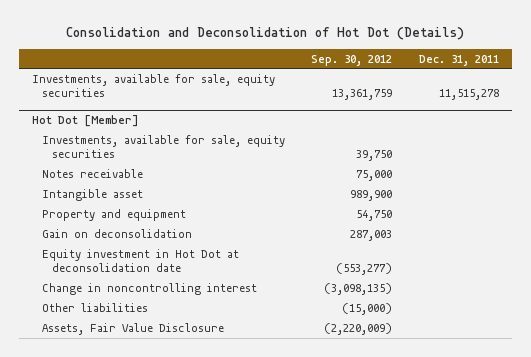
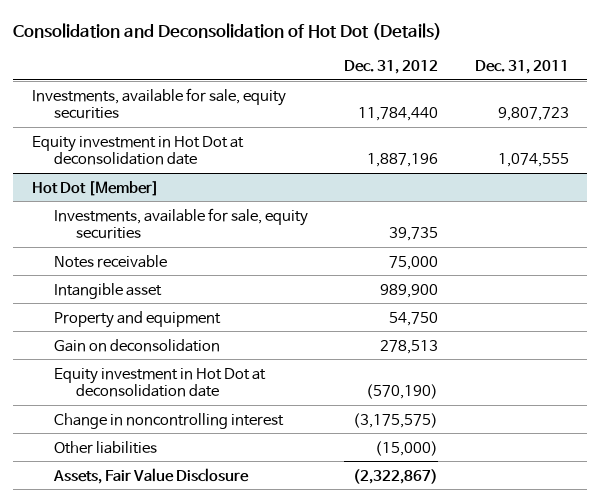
- | Sep. 30, 2012 | Dec. 31, 2011
+ | Dec. 31, 2012 | Dec. 31, 2011
- Investments, available for sale, equity securities | 13,361,759 | 11,515,278
+ Investments, available for sale, equity securities | 11,784,440 | 9,807,723
+ Equity investment in Hot Dot at deconsolidation date | 1,887,196 | 1,074,555

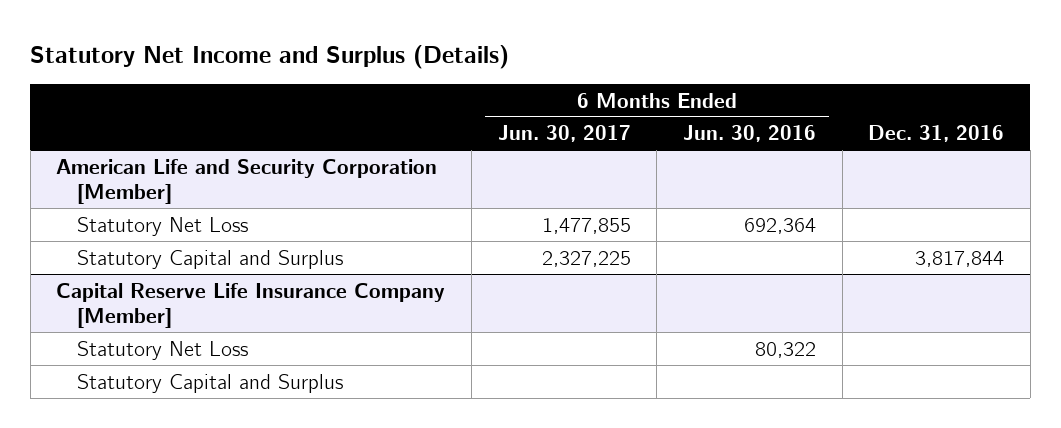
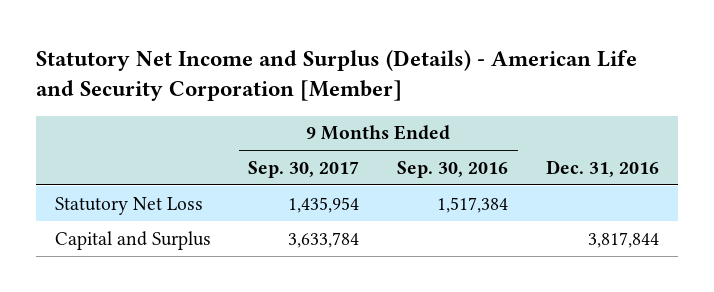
- Statutory Net Income and Surplus (Details)
+ Statutory Net Income and Surplus (Details) - American Life and Security Corporation [Member]
- | 6 Months Ended Jun. 30, 2017 | 6 Months Ended Jun. 30, 2016 | Dec. 31, 2016
+ | 9 Months Ended Sep. 30, 2017 | 9 Months Ended Sep. 30, 2016 | Dec. 31, 2016
- American Life and Security Corporation [Member]
- Statutory Net Loss | 1,477,855 | 692,364 |
- Statutory Capital and Surplus | 2,327,225 | | 3,817,844
- Capital Reserve Life Insurance Company [Member]
- Statutory Net Loss | | 80,322 |
- Statutory Capital and Surplus
+ Statutory Net Loss | 1,435,954 | 1,517,384 |
+ Capital and Surplus | 3,633,784 | | 3,817,844

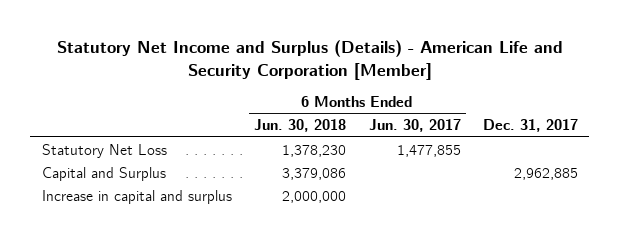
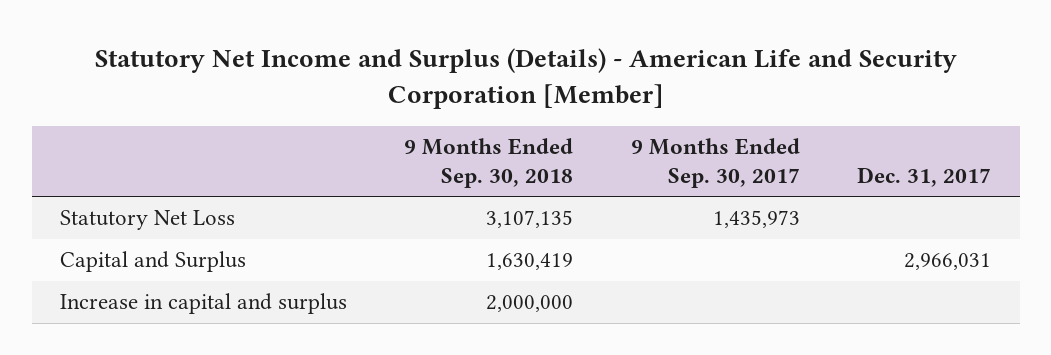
- | 6 Months Ended Jun. 30, 2018 | 6 Months Ended Jun. 30, 2017 | Dec. 31, 2017
+ | 9 Months Ended Sep. 30, 2018 | 9 Months Ended Sep. 30, 2017 | Dec. 31, 2017
- Capital and Surplus | 3,379,086 | | 2,962,885
+ Capital and Surplus | 1,630,419 | | 2,966,031

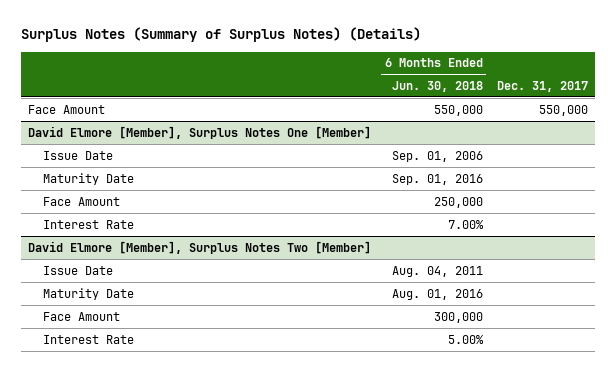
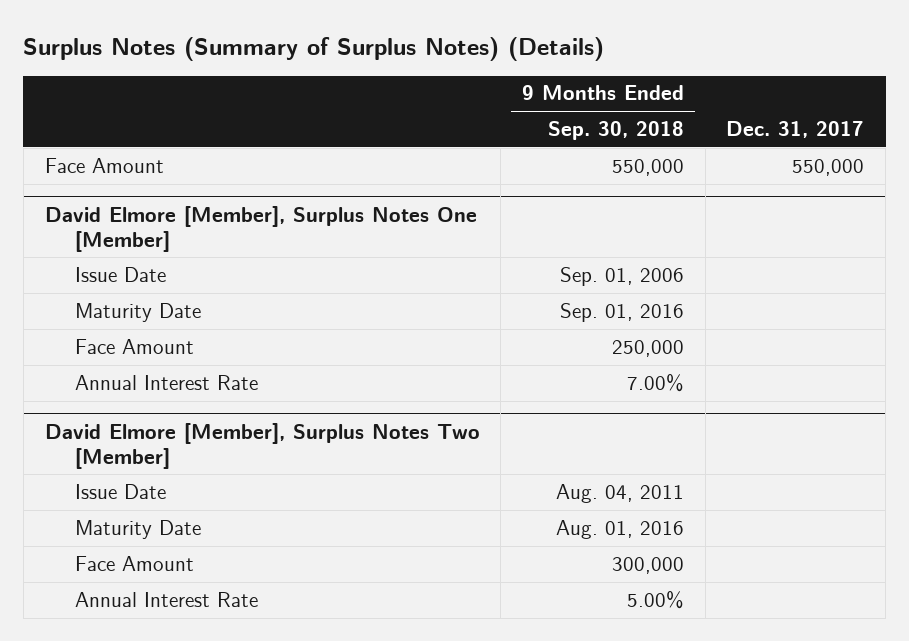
- | 6 Months Ended Jun. 30, 2018 | Dec. 31, 2017
+ | 9 Months Ended Sep. 30, 2018 | Dec. 31, 2017
@ David Elmore [Member], Surplus Notes One [Member]
- Interest Rate | 7.00% |
+ Annual Interest Rate | 7.00% |
@ David Elmore [Member], Surplus Notes Two [Member]
- Interest Rate | 5.00% |
+ Annual Interest Rate | 5.00% |

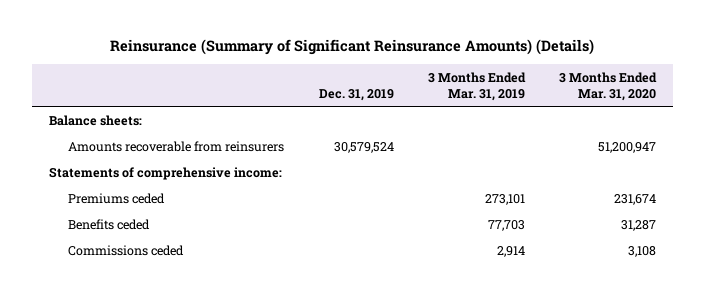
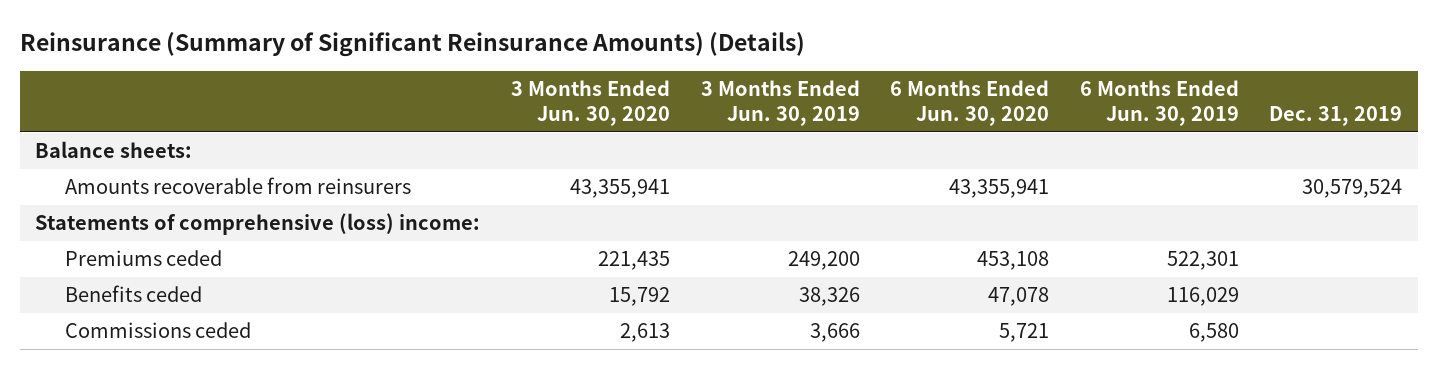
- | Dec. 31, 2019 | 3 Months Ended Mar. 31, 2019 | 3 Months Ended Mar. 31, 2020
+ | 3 Months Ended Jun. 30, 2020 | 3 Months Ended Jun. 30, 2019 | 6 Months Ended Jun. 30, 2020 | 6 Months Ended Jun. 30, 2019 | Dec. 31, 2019
- Statements of comprehensive income:
+ Statements of comprehensive (loss) income:

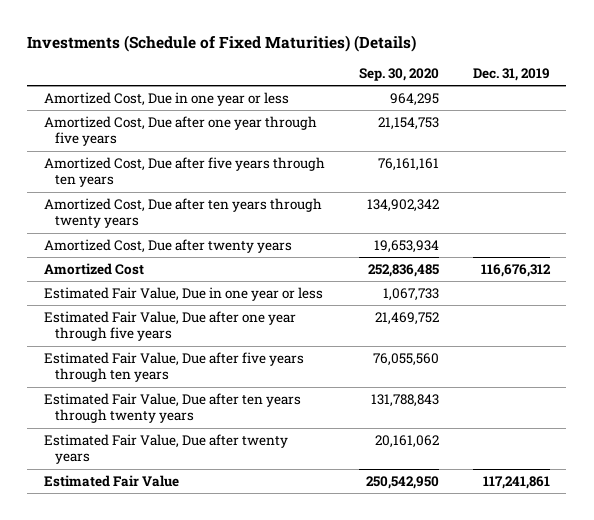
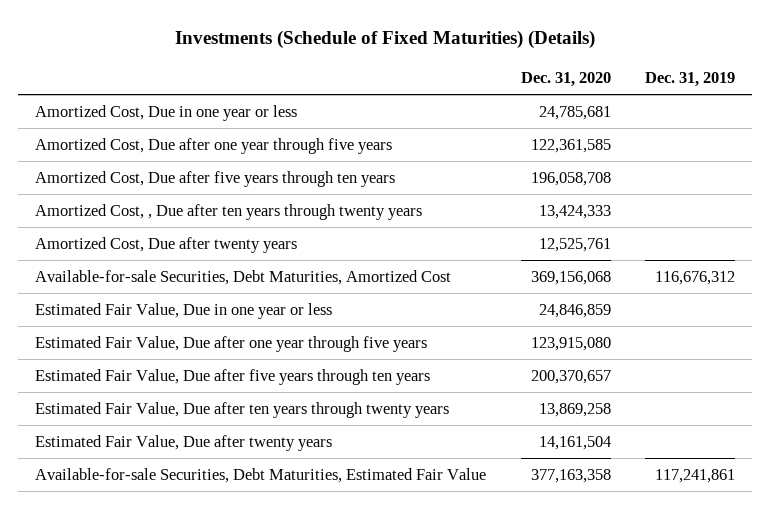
- | Sep. 30, 2020 | Dec. 31, 2019
+ | Dec. 31, 2020 | Dec. 31, 2019
- Amortized Cost, Due after ten years through twenty years | 134,902,342 |
+ Amortized Cost, , Due after ten years through twenty years | 13,424,333 |
- Amortized Cost | 252,836,485 | 116,676,312
+ Available-for-sale Securities, Debt Maturities, Amortized Cost | 369,156,068 | 116,676,312
- Estimated Fair Value | 250,542,950 | 117,241,861
+ Available-for-sale Securities, Debt Maturities, Estimated Fair Value | 377,163,358 | 117,241,861

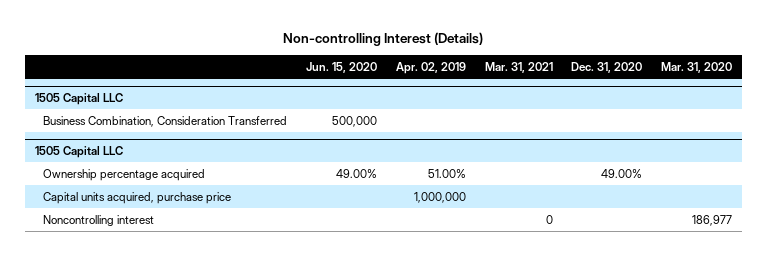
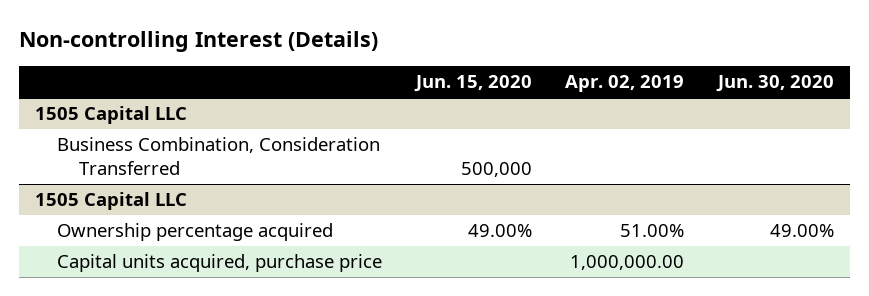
- | Jun. 15, 2020 | Apr. 02, 2019 | Mar. 31, 2021 | Dec. 31, 2020 | Mar. 31, 2020
+ | Jun. 15, 2020 | Apr. 02, 2019 | Jun. 30, 2020
@ 1505 Capital LLC
- Capital units acquired, purchase price | | 1,000,000 | | |
- Noncontrolling interest | | | 0 | | 186,977
+ Capital units acquired, purchase price | | 1,000,000.00 |

